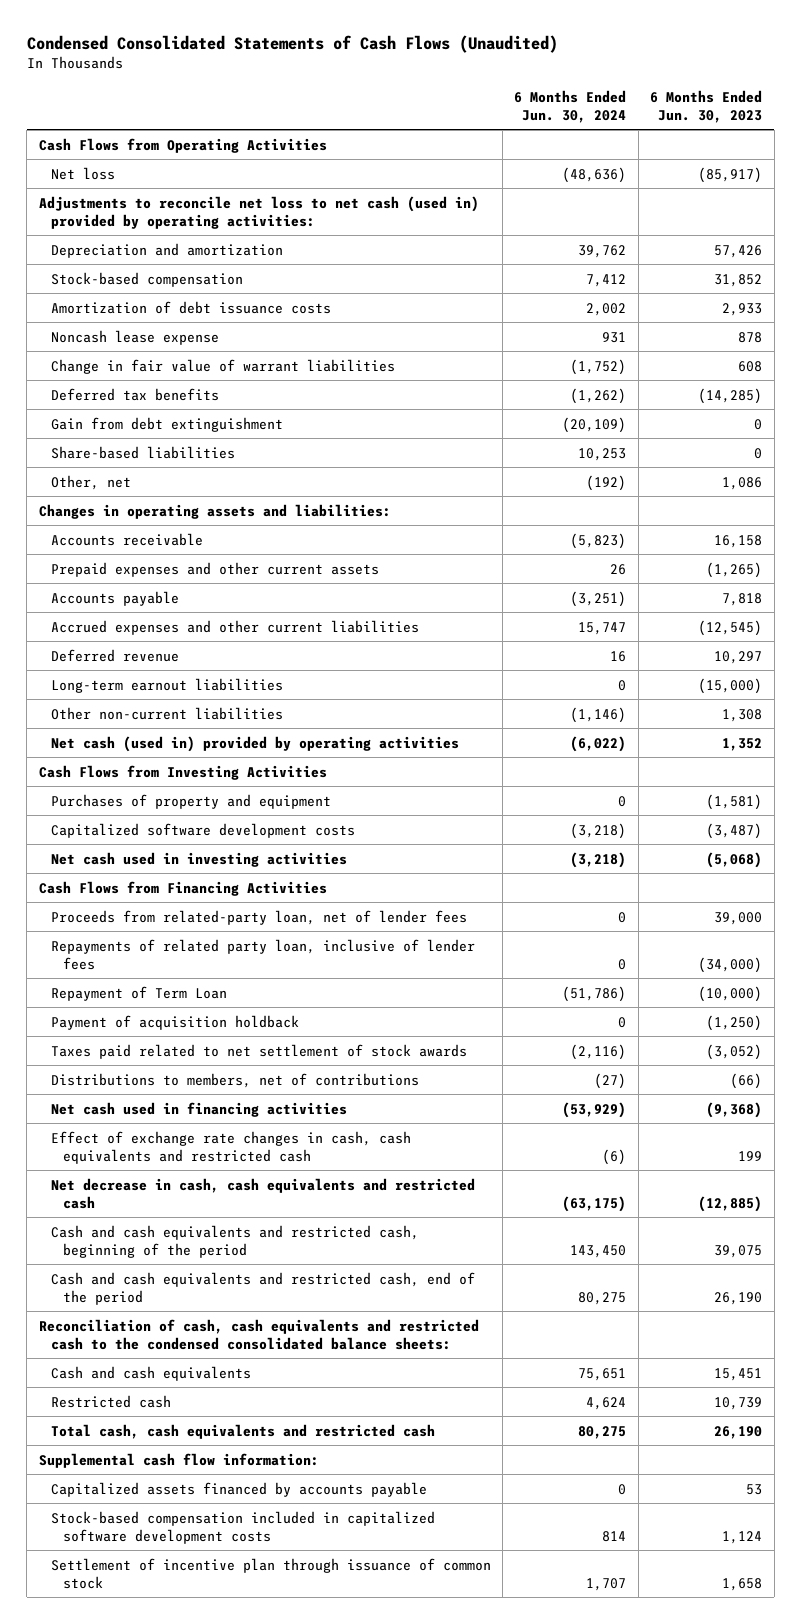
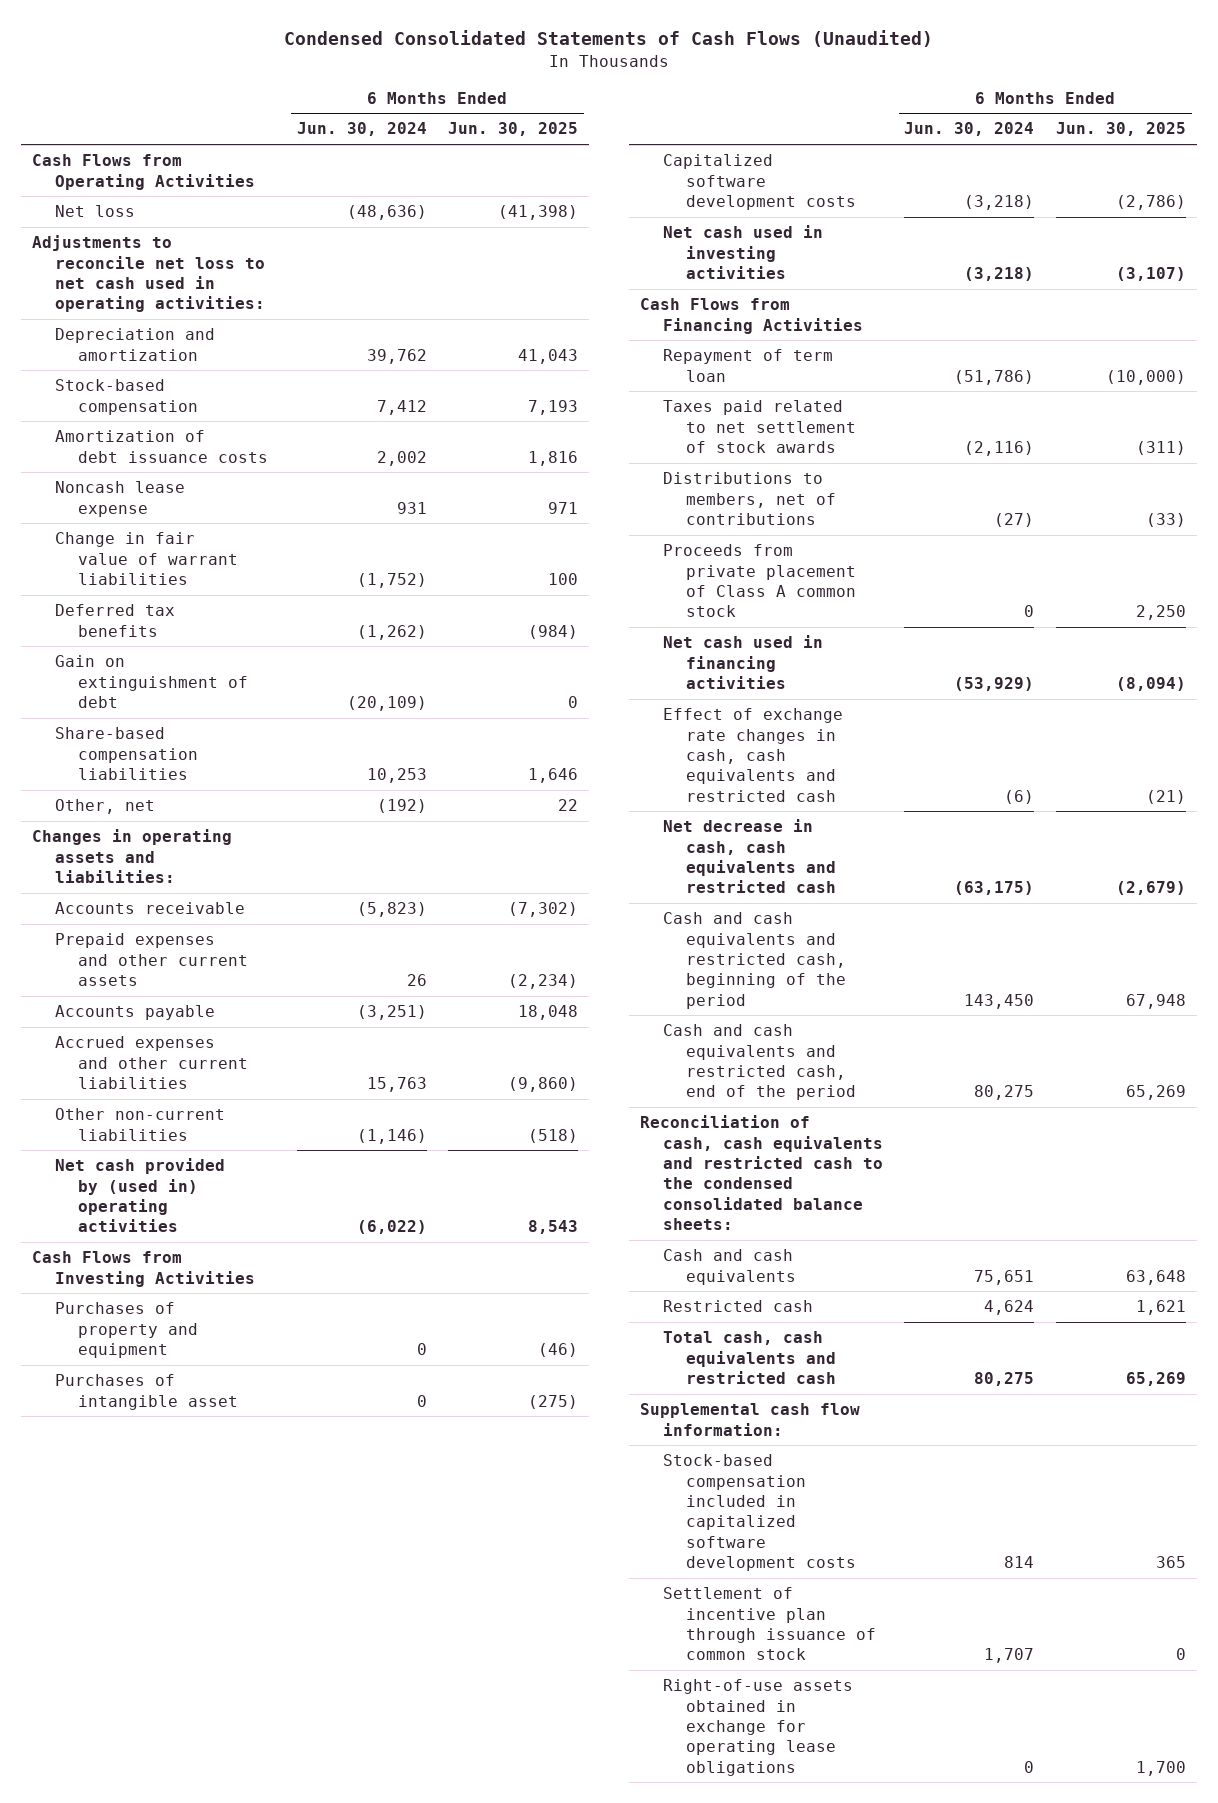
- | 6 Months Ended Jun. 30, 2024 | 6 Months Ended Jun. 30, 2023
+ | 6 Months Ended Jun. 30, 2024 | 6 Months Ended Jun. 30, 2025
- Adjustments to reconcile net loss to net cash (used in) provided by operating activities:
+ Adjustments to reconcile net loss to net cash used in operating activities:
- Gain from debt extinguishment | (20,109) | 0
- Share-based liabilities | 10,253 | 0
+ Gain on extinguishment of debt | (20,109) | 0
+ Share-based compensation liabilities | 10,253 | 1,646
- Accrued expenses and other current liabilities | 15,747 | (12,545)
- Deferred revenue | 16 | 10,297
- Long-term earnout liabilities | 0 | (15,000)
+ Accrued expenses and other current liabilities | 15,763 | (9,860)
- Net cash (used in) provided by operating activities | (6,022) | 1,352
+ Net cash provided by (used in) operating activities | (6,022) | 8,543
+ Purchases of intangible asset | 0 | (275)
- Proceeds from related-party loan, net of lender fees | 0 | 39,000
- Repayments of related party loan, inclusive of lender fees | 0 | (34,000)
- Repayment of Term Loan | (51,786) | (10,000)
- Payment of acquisition holdback | 0 | (1,250)
+ Repayment of term loan | (51,786) | (10,000)
+ Proceeds from private placement of Class A common stock | 0 | 2,250
- Capitalized assets financed by accounts payable | 0 | 53
+ Right-of-use assets obtained in exchange for operating lease obligations | 0 | 1,700

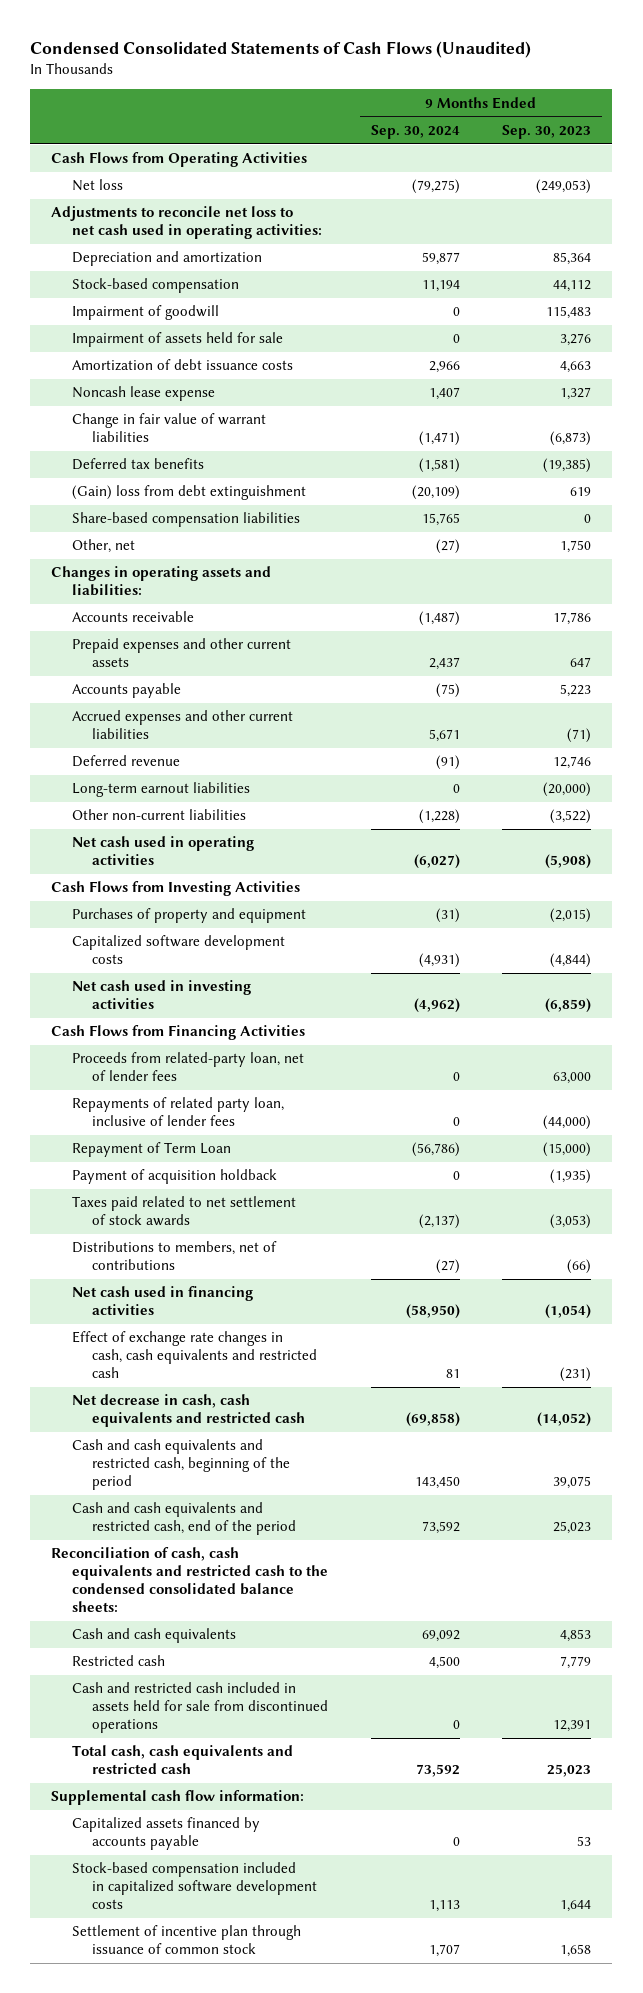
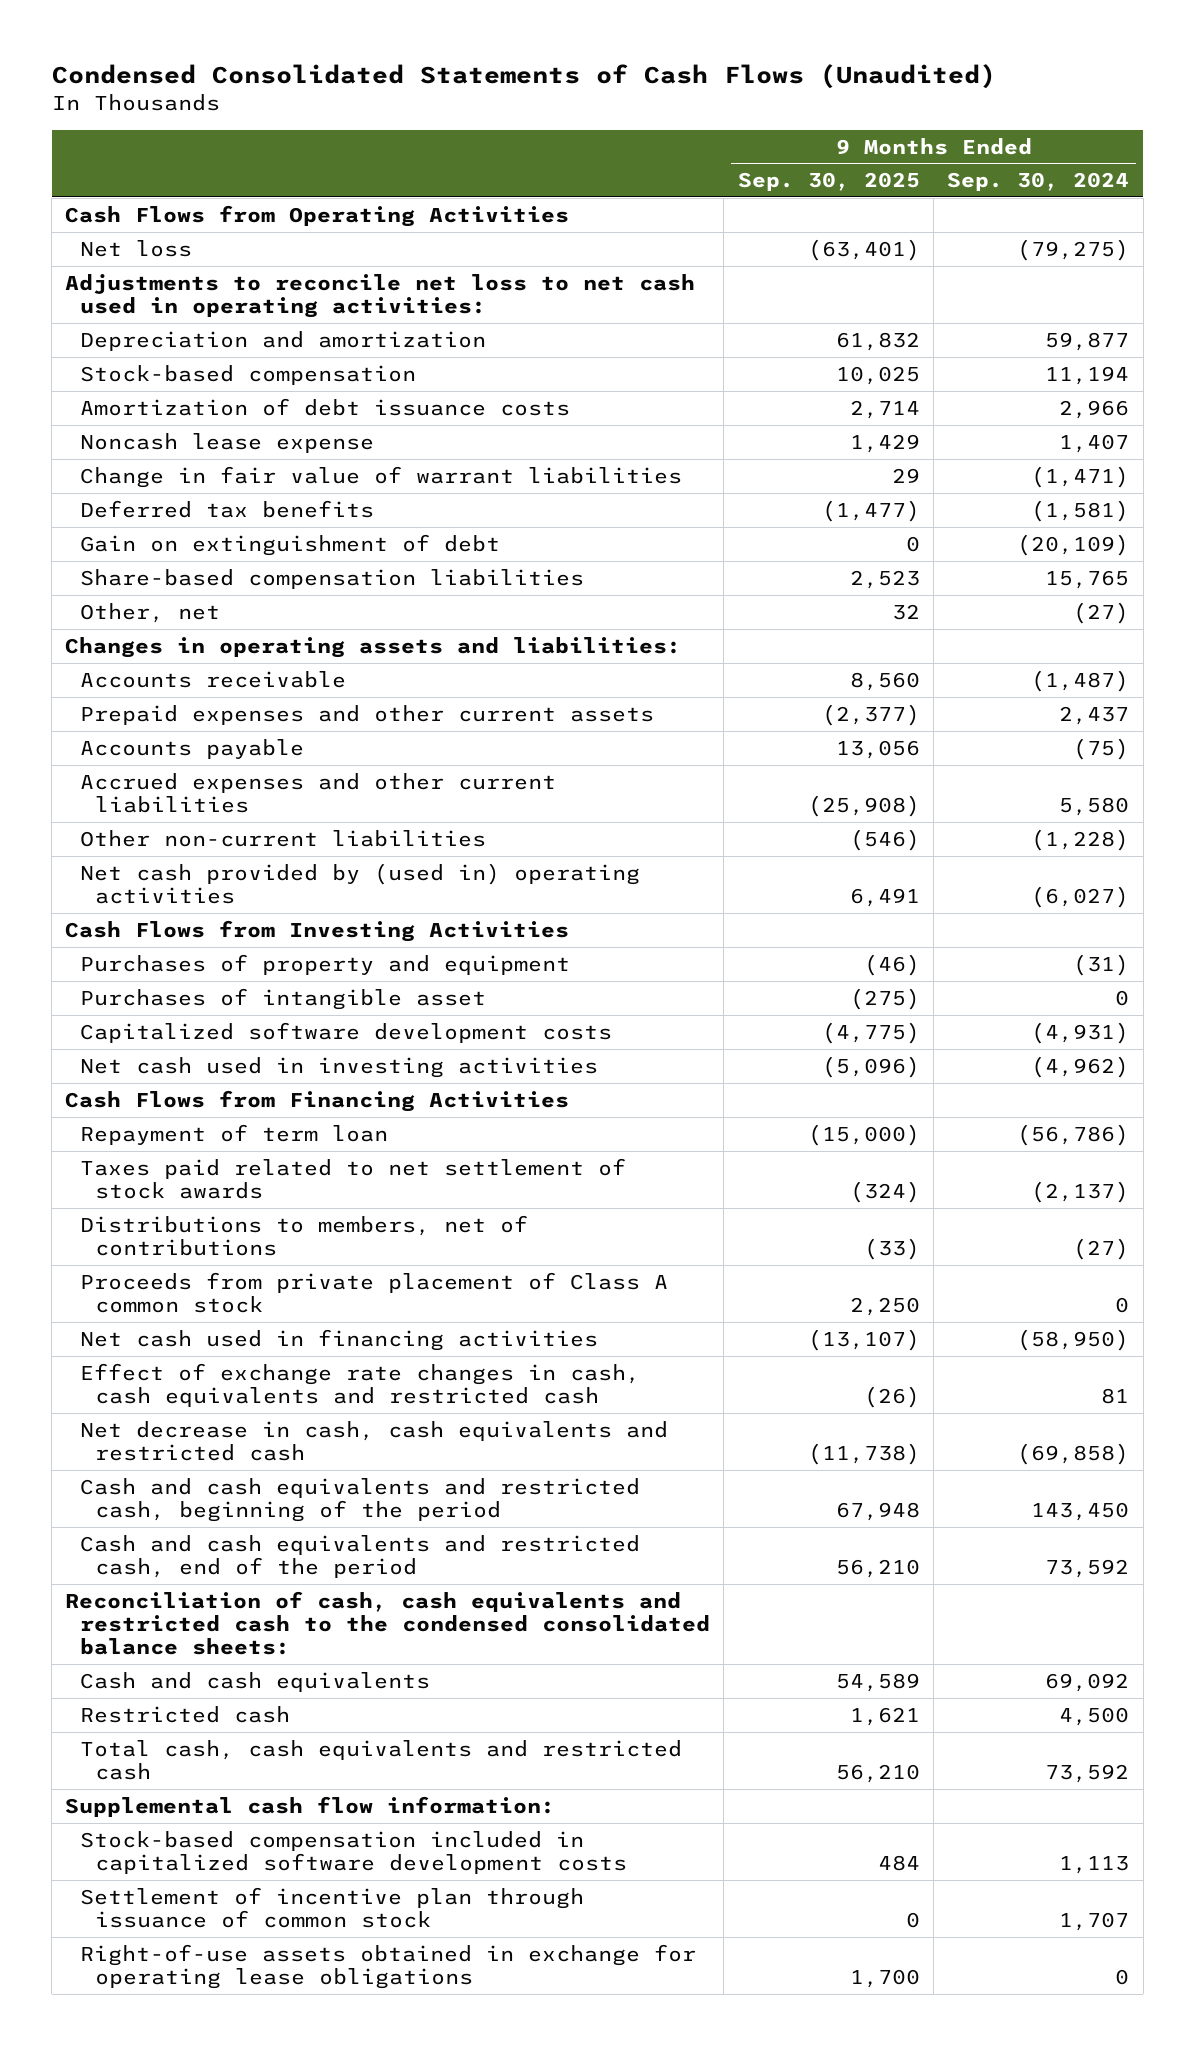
- | 9 Months Ended Sep. 30, 2024 | 9 Months Ended Sep. 30, 2023
+ | 9 Months Ended Sep. 30, 2025 | 9 Months Ended Sep. 30, 2024
- Impairment of goodwill | 0 | 115,483
- Impairment of assets held for sale | 0 | 3,276
- (Gain) loss from debt extinguishment | (20,109) | 619
+ Gain on extinguishment of debt | 0 | (20,109)
- Accrued expenses and other current liabilities | 5,671 | (71)
- Deferred revenue | (91) | 12,746
- Long-term earnout liabilities | 0 | (20,000)
+ Accrued expenses and other current liabilities | (25,908) | 5,580
- Net cash used in operating activities | (6,027) | (5,908)
+ Net cash provided by (used in) operating activities | 6,491 | (6,027)
+ Purchases of intangible asset | (275) | 0
- Proceeds from related-party loan, net of lender fees | 0 | 63,000
- Repayments of related party loan, inclusive of lender fees | 0 | (44,000)
- Repayment of Term Loan | (56,786) | (15,000)
- Payment of acquisition holdback | 0 | (1,935)
+ Repayment of term loan | (15,000) | (56,786)
+ Proceeds from private placement of Class A common stock | 2,250 | 0
- Cash and restricted cash included in assets held for sale from discontinued operations | 0 | 12,391
- Capitalized assets financed by accounts payable | 0 | 53
+ Right-of-use assets obtained in exchange for operating lease obligations | 1,700 | 0

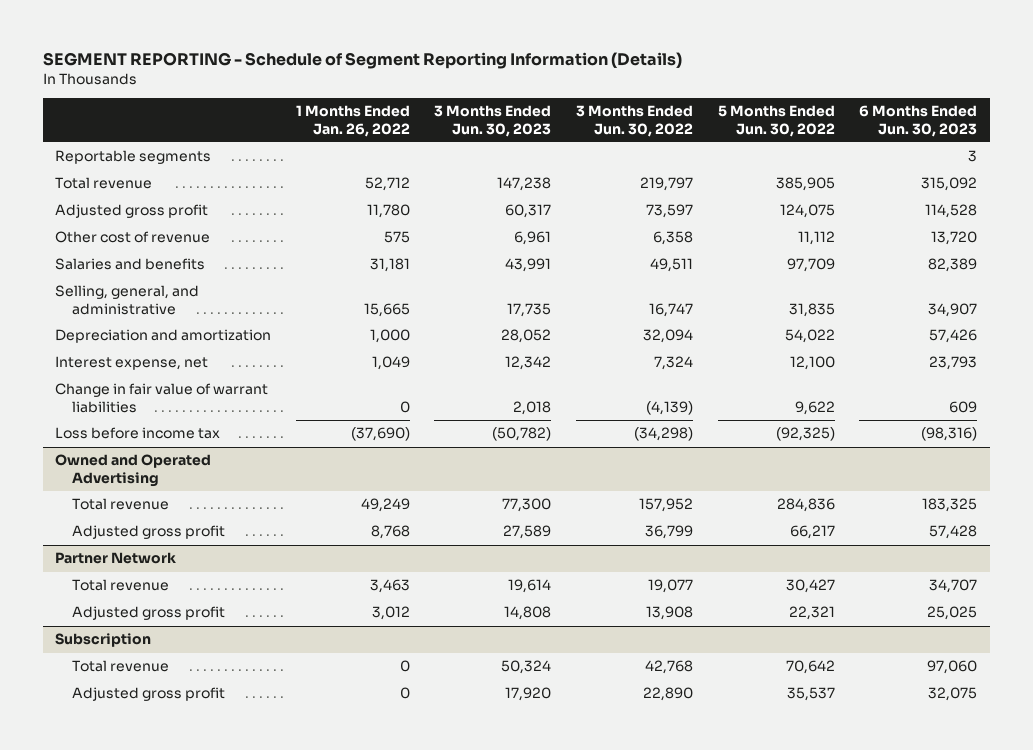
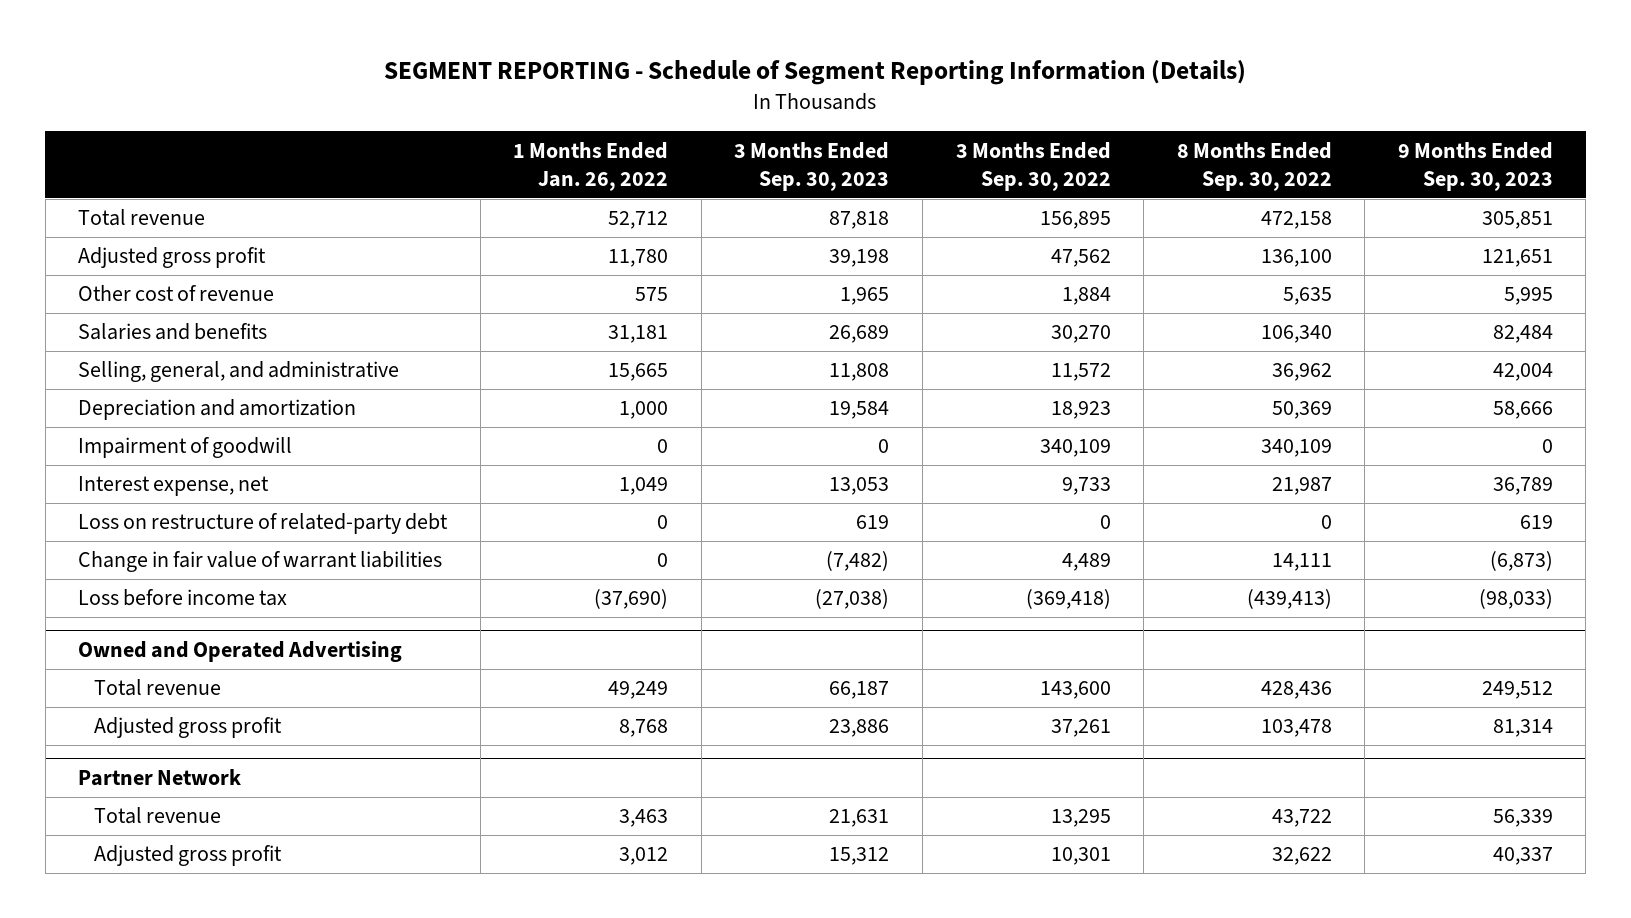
- | 1 Months Ended Jan. 26, 2022 | 3 Months Ended Jun. 30, 2023 | 3 Months Ended Jun. 30, 2022 | 5 Months Ended Jun. 30, 2022 | 6 Months Ended Jun. 30, 2023
+ | 1 Months Ended Jan. 26, 2022 | 3 Months Ended Sep. 30, 2023 | 3 Months Ended Sep. 30, 2022 | 8 Months Ended Sep. 30, 2022 | 9 Months Ended Sep. 30, 2023
- Reportable segments | | | | | 3
+ Impairment of goodwill | 0 | 0 | 340,109 | 340,109 | 0
+ Loss on restructure of related-party debt | 0 | 619 | 0 | 0 | 619
- Subscription
- Total revenue | 0 | 50,324 | 42,768 | 70,642 | 97,060
- Adjusted gross profit | 0 | 17,920 | 22,890 | 35,537 | 32,075

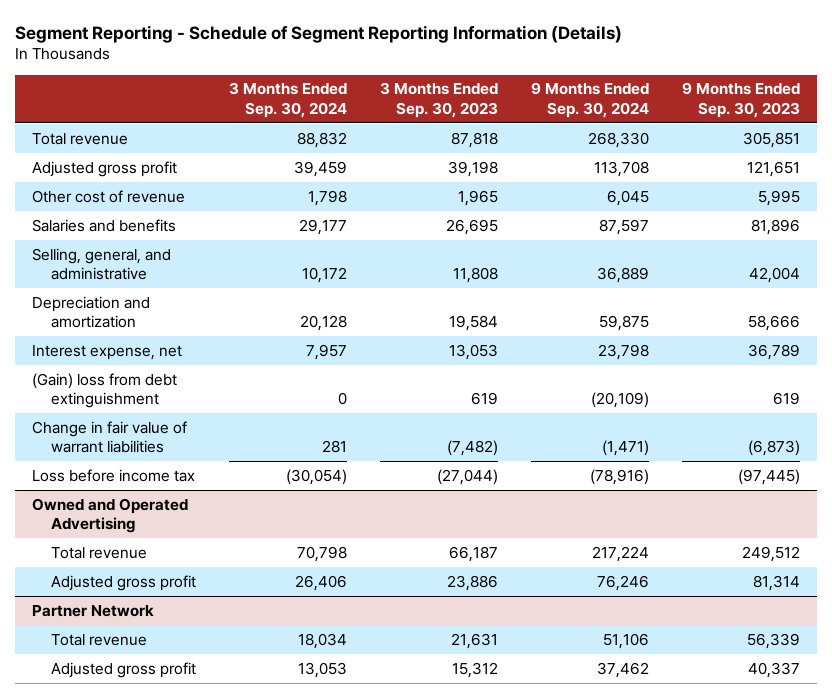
- SEGMENT REPORTING - Schedule of Segment Reporting Information (Details)
+ Segment Reporting - Schedule of Segment Reporting Information (Details)
- | 1 Months Ended Jan. 26, 2022 | 3 Months Ended Sep. 30, 2023 | 3 Months Ended Sep. 30, 2022 | 8 Months Ended Sep. 30, 2022 | 9 Months Ended Sep. 30, 2023
+ | 3 Months Ended Sep. 30, 2024 | 3 Months Ended Sep. 30, 2023 | 9 Months Ended Sep. 30, 2024 | 9 Months Ended Sep. 30, 2023
- Salaries and benefits | 31,181 | 26,689 | 30,270 | 106,340 | 82,484
+ Salaries and benefits | 29,177 | 26,695 | 87,597 | 81,896
- Impairment of goodwill | 0 | 0 | 340,109 | 340,109 | 0
- Loss on restructure of related-party debt | 0 | 619 | 0 | 0 | 619
+ (Gain) loss from debt extinguishment | 0 | 619 | (20,109) | 619
- Loss before income tax | (37,690) | (27,038) | (369,418) | (439,413) | (98,033)
+ Loss before income tax | (30,054) | (27,044) | (78,916) | (97,445)

